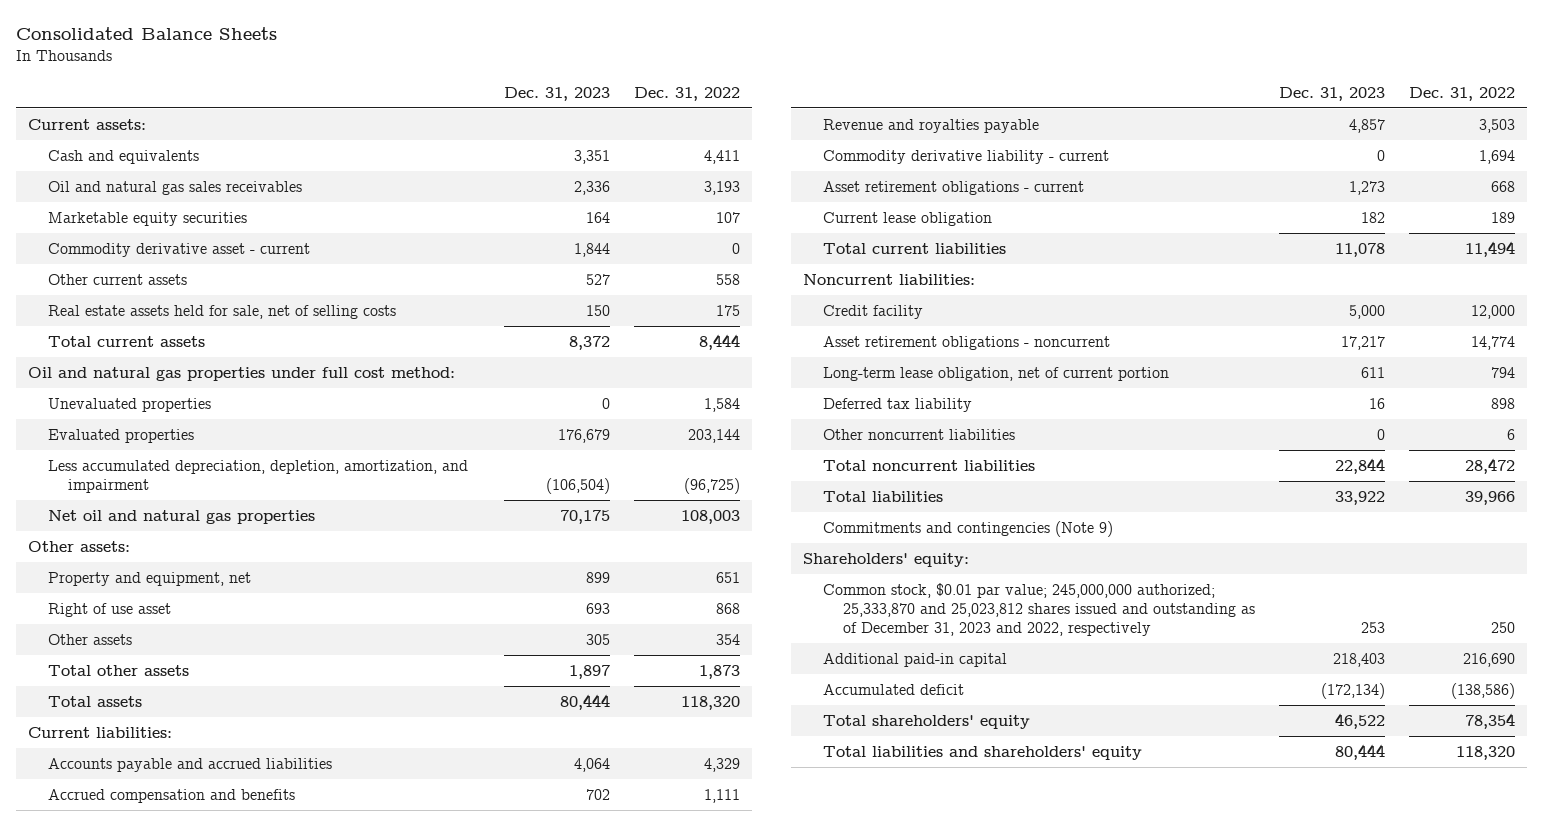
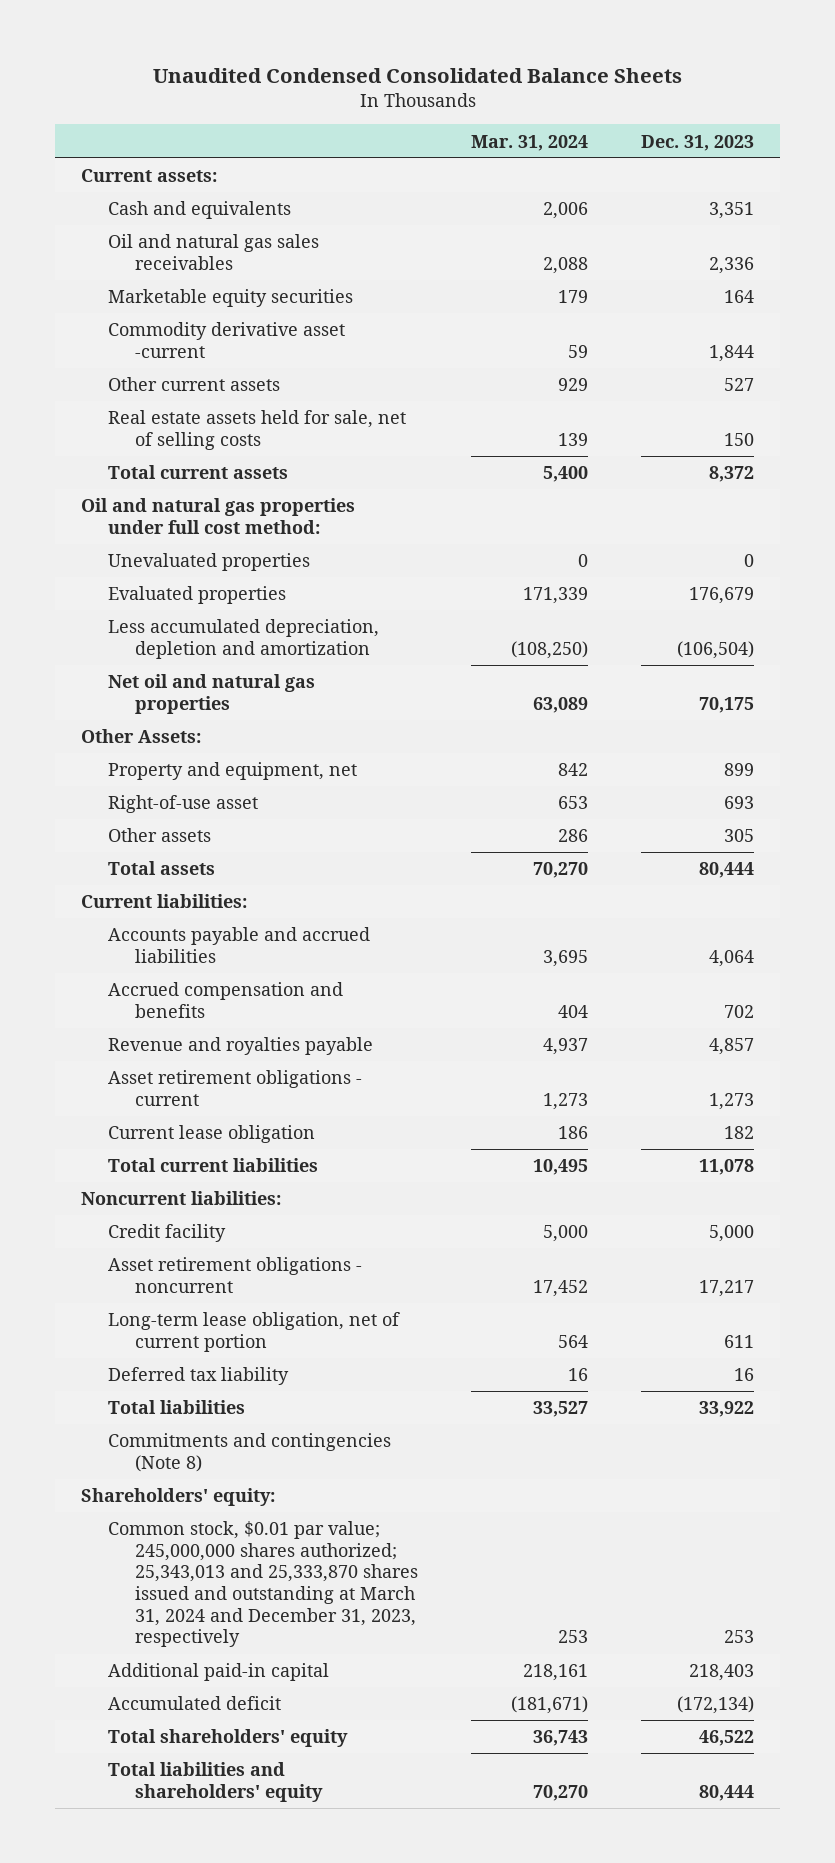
- Consolidated Balance Sheets
+ Unaudited Condensed Consolidated Balance Sheets
- | Dec. 31, 2023 | Dec. 31, 2022
+ | Mar. 31, 2024 | Dec. 31, 2023
- Commodity derivative asset - current | 1,844 | 0
+ Commodity derivative asset -current | 59 | 1,844
- Less accumulated depreciation, depletion, amortization, and impairment | (106,504) | (96,725)
+ Less accumulated depreciation, depletion and amortization | (108,250) | (106,504)
- Other assets:
+ Other Assets:
- Right of use asset | 693 | 868
+ Right-of-use asset | 653 | 693
- Total other assets | 1,897 | 1,873
- Commodity derivative liability - current | 0 | 1,694
- Other noncurrent liabilities | 0 | 6
- Total noncurrent liabilities | 22,844 | 28,472
- Commitments and contingencies (Note 9)
+ Commitments and contingencies (Note 8)
- Common stock, $0.01 par value; 245,000,000 authorized; 25,333,870 and 25,023,812 shares issued and outstanding as of December 31, 2023 and 2022, respectively | 253 | 250
+ Common stock, $0.01 par value; 245,000,000 shares authorized; 25,343,013 and 25,333,870 shares issued and outstanding at March 31, 2024 and December 31, 2023, respectively | 253 | 253

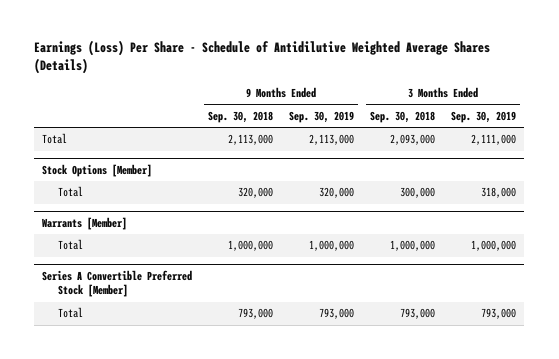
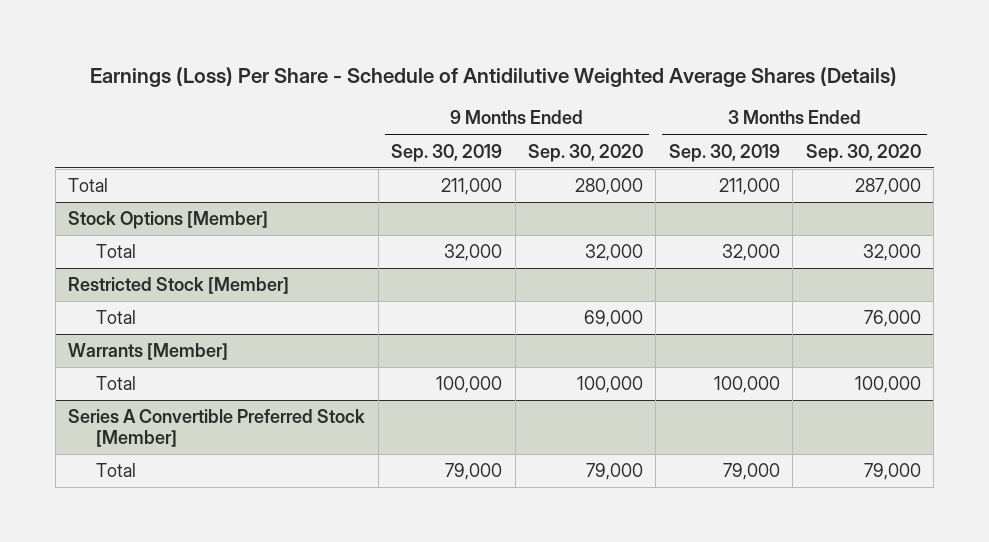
- | 9 Months Ended Sep. 30, 2018 | 9 Months Ended Sep. 30, 2019 | 3 Months Ended Sep. 30, 2018 | 3 Months Ended Sep. 30, 2019
+ | 9 Months Ended Sep. 30, 2019 | 9 Months Ended Sep. 30, 2020 | 3 Months Ended Sep. 30, 2019 | 3 Months Ended Sep. 30, 2020
- Total | 2,113,000 | 2,113,000 | 2,093,000 | 2,111,000
+ Total | 211,000 | 280,000 | 211,000 | 287,000
@ Stock Options [Member]
- Total | 320,000 | 320,000 | 300,000 | 318,000
+ Total | 32,000 | 32,000 | 32,000 | 32,000
+ Restricted Stock [Member]
+ Total | | 69,000 | | 76,000
@ Warrants [Member]
- Total | 1,000,000 | 1,000,000 | 1,000,000 | 1,000,000
+ Total | 100,000 | 100,000 | 100,000 | 100,000
@ Series A Convertible Preferred Stock [Member]
- Total | 793,000 | 793,000 | 793,000 | 793,000
+ Total | 79,000 | 79,000 | 79,000 | 79,000

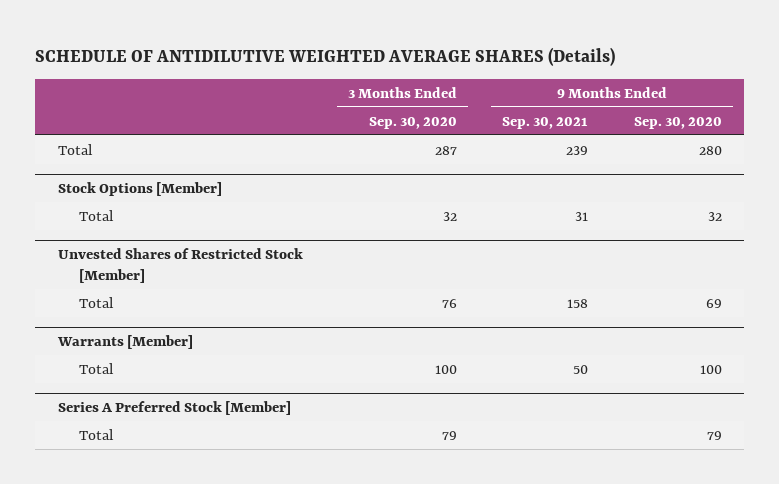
- Earnings (Loss) Per Share - Schedule of Antidilutive Weighted Average Shares (Details)
+ SCHEDULE OF ANTIDILUTIVE WEIGHTED AVERAGE SHARES (Details)
- | 9 Months Ended Sep. 30, 2019 | 9 Months Ended Sep. 30, 2020 | 3 Months Ended Sep. 30, 2019 | 3 Months Ended Sep. 30, 2020
+ | 3 Months Ended Sep. 30, 2020 | 9 Months Ended Sep. 30, 2021 | 9 Months Ended Sep. 30, 2020
- Total | 211,000 | 280,000 | 211,000 | 287,000
+ Total | 287 | 239 | 280
@ Stock Options [Member]
- Total | 32,000 | 32,000 | 32,000 | 32,000
- Restricted Stock [Member]
- Total | | 69,000 | | 76,000
@ Stock Options [Member]
+ Total | 32 | 31 | 32
+ Unvested Shares of Restricted Stock [Member]
+ Total | 76 | 158 | 69
@ Warrants [Member]
- Total | 100,000 | 100,000 | 100,000 | 100,000
- Series A Convertible Preferred Stock [Member]
- Total | 79,000 | 79,000 | 79,000 | 79,000
@ Warrants [Member]
+ Total | 100 | 50 | 100
+ Series A Preferred Stock [Member]
+ Total | 79 | | 79

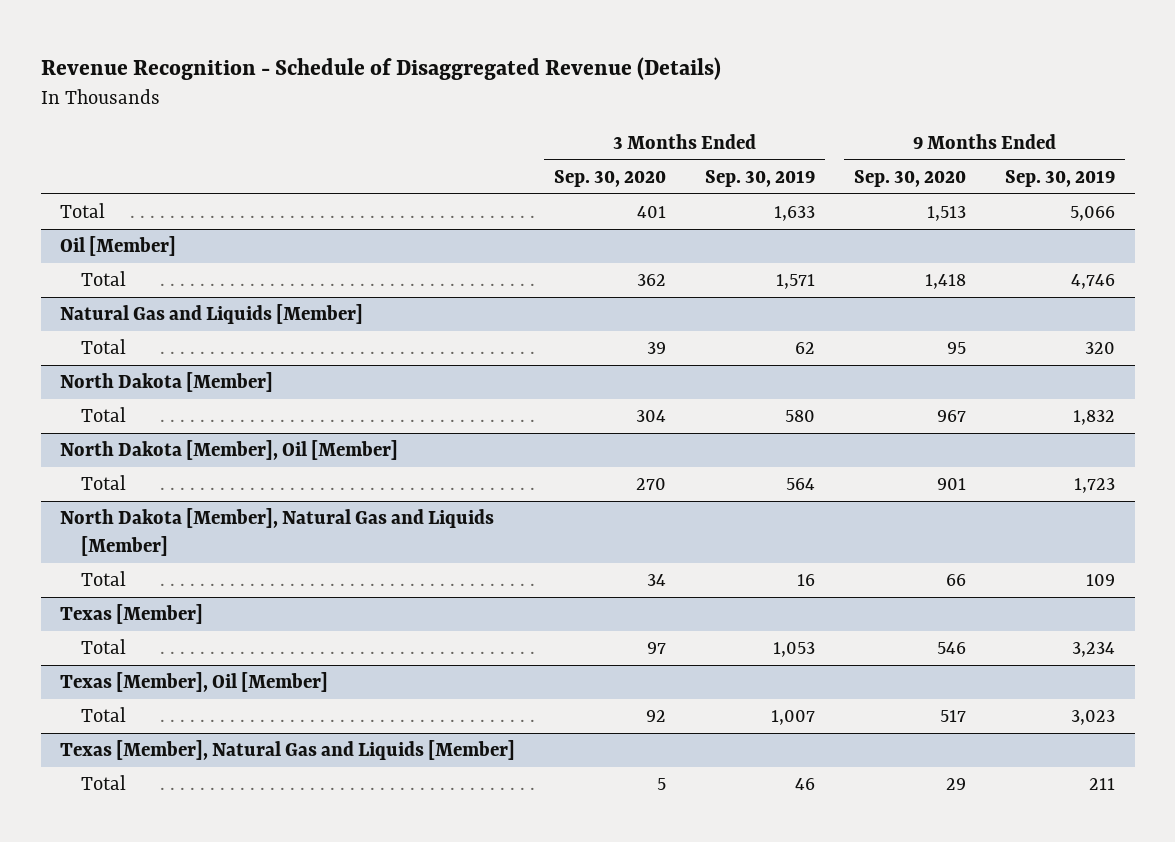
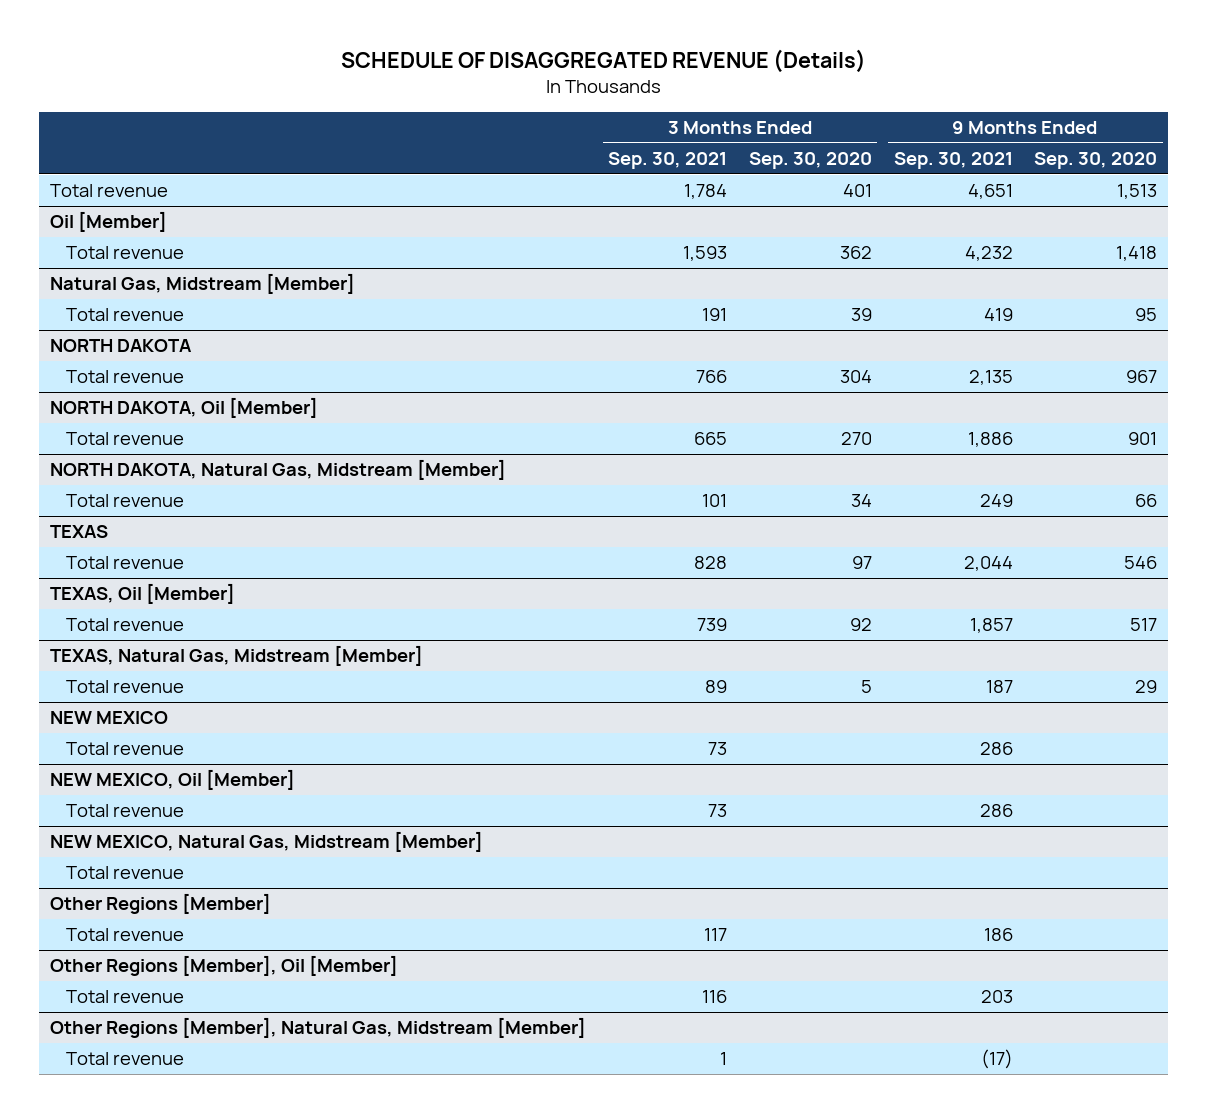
- Revenue Recognition - Schedule of Disaggregated Revenue (Details)
+ SCHEDULE OF DISAGGREGATED REVENUE (Details)
- | 3 Months Ended Sep. 30, 2020 | 3 Months Ended Sep. 30, 2019 | 9 Months Ended Sep. 30, 2020 | 9 Months Ended Sep. 30, 2019
+ | 3 Months Ended Sep. 30, 2021 | 3 Months Ended Sep. 30, 2020 | 9 Months Ended Sep. 30, 2021 | 9 Months Ended Sep. 30, 2020
- Total | 401 | 1,633 | 1,513 | 5,066
+ Total revenue | 1,784 | 401 | 4,651 | 1,513
@ Oil [Member]
- Total | 362 | 1,571 | 1,418 | 4,746
- Natural Gas and Liquids [Member]
- Total | 39 | 62 | 95 | 320
- North Dakota [Member]
- Total | 304 | 580 | 967 | 1,832
- North Dakota [Member], Oil [Member]
- Total | 270 | 564 | 901 | 1,723
- North Dakota [Member], Natural Gas and Liquids [Member]
- Total | 34 | 16 | 66 | 109
- Texas [Member]
- Total | 97 | 1,053 | 546 | 3,234
- Texas [Member], Oil [Member]
- Total | 92 | 1,007 | 517 | 3,023
- Texas [Member], Natural Gas and Liquids [Member]
- Total | 5 | 46 | 29 | 211
@ Oil [Member]
+ Total revenue | 1,593 | 362 | 4,232 | 1,418
+ Natural Gas, Midstream [Member]
+ Total revenue | 191 | 39 | 419 | 95
+ NORTH DAKOTA
+ Total revenue | 766 | 304 | 2,135 | 967
+ NORTH DAKOTA, Oil [Member]
+ Total revenue | 665 | 270 | 1,886 | 901
+ NORTH DAKOTA, Natural Gas, Midstream [Member]
+ Total revenue | 101 | 34 | 249 | 66
+ TEXAS
+ Total revenue | 828 | 97 | 2,044 | 546
+ TEXAS, Oil [Member]
+ Total revenue | 739 | 92 | 1,857 | 517
+ TEXAS, Natural Gas, Midstream [Member]
+ Total revenue | 89 | 5 | 187 | 29
+ NEW MEXICO
+ Total revenue | 73 | | 286 |
+ NEW MEXICO, Oil [Member]
+ Total revenue | 73 | | 286 |
+ NEW MEXICO, Natural Gas, Midstream [Member]
+ Total revenue
+ Other Regions [Member]
+ Total revenue | 117 | | 186 |
+ Other Regions [Member], Oil [Member]
+ Total revenue | 116 | | 203 |
+ Other Regions [Member], Natural Gas, Midstream [Member]
+ Total revenue | 1 | | (17) |

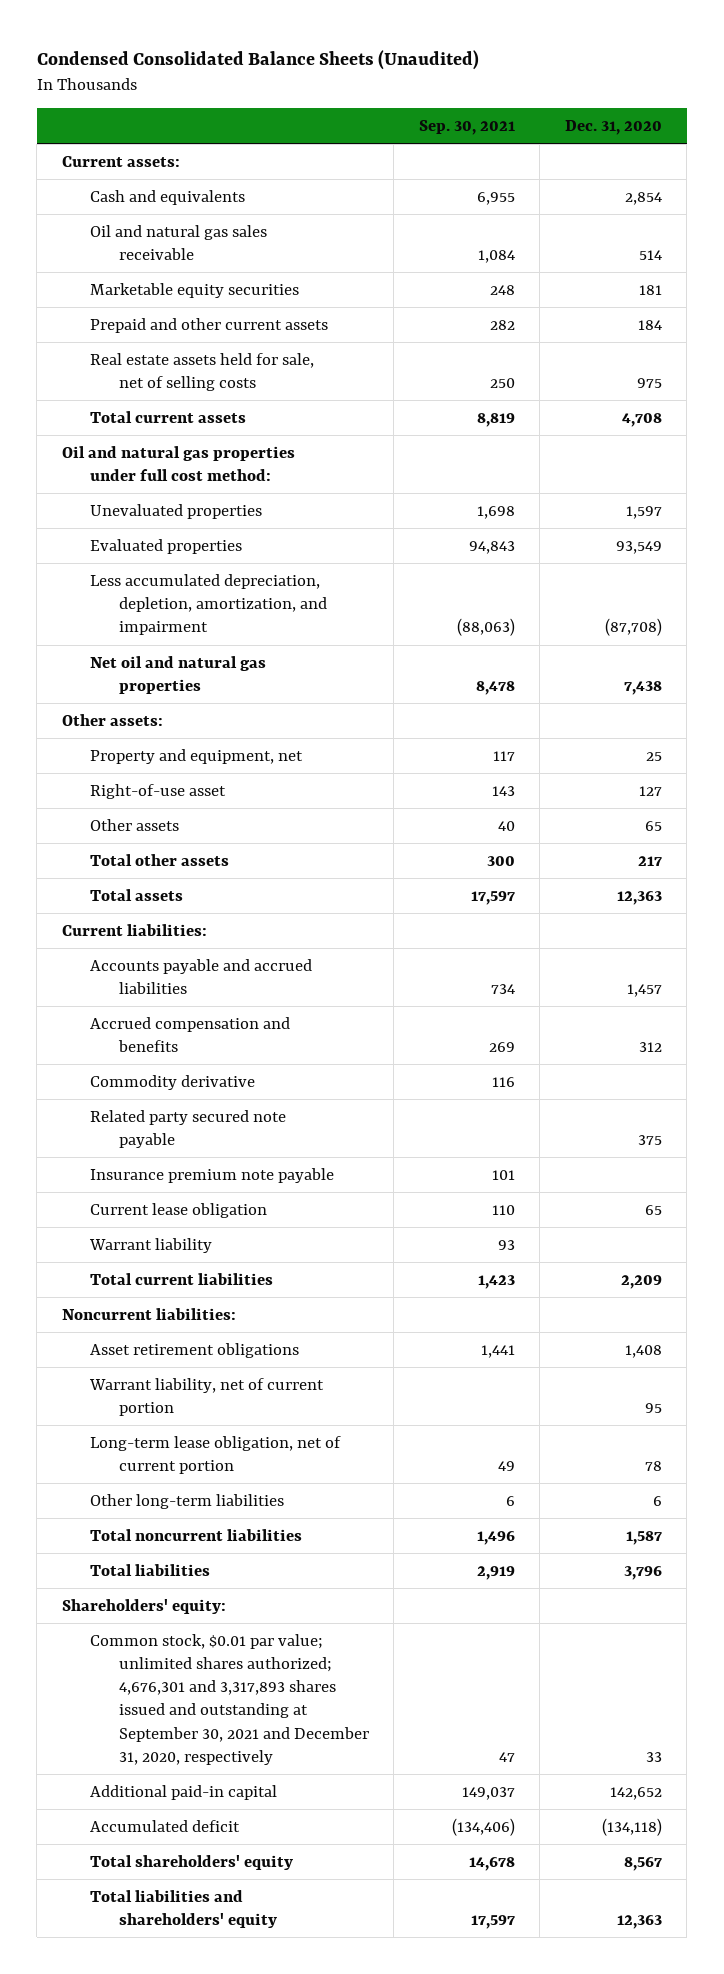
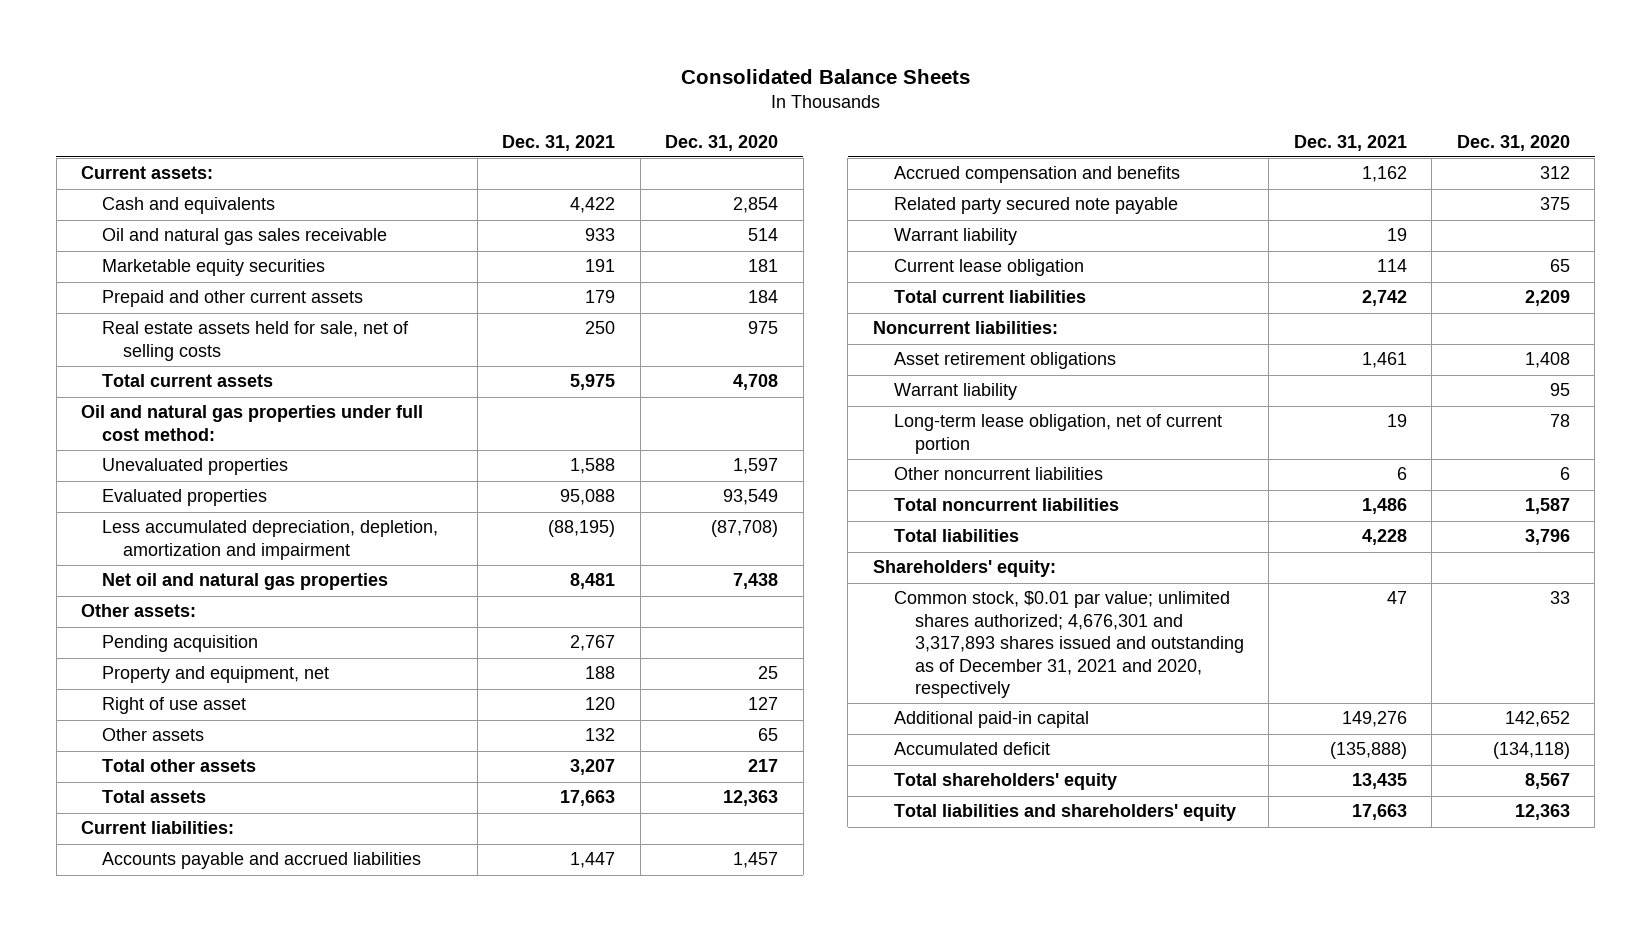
- Condensed Consolidated Balance Sheets (Unaudited)
+ Consolidated Balance Sheets
- | Sep. 30, 2021 | Dec. 31, 2020
+ | Dec. 31, 2021 | Dec. 31, 2020
- Less accumulated depreciation, depletion, amortization, and impairment | (88,063) | (87,708)
+ Less accumulated depreciation, depletion, amortization and impairment | (88,195) | (87,708)
+ Pending acquisition | 2,767 |
- Right-of-use asset | 143 | 127
+ Right of use asset | 120 | 127
- Commodity derivative | 116 |
- Insurance premium note payable | 101 |
moved down: Current lease obligation | 114 | 65
- Warrant liability, net of current portion | | 95
+ Warrant liability | | 95
- Other long-term liabilities | 6 | 6
+ Other noncurrent liabilities | 6 | 6
- Common stock, $0.01 par value; unlimited shares authorized; 4,676,301 and 3,317,893 shares issued and outstanding at September 30, 2021 and December 31, 2020, respectively | 47 | 33
+ Common stock, $0.01 par value; unlimited shares authorized; 4,676,301 and 3,317,893 shares issued and outstanding as of December 31, 2021 and 2020, respectively | 47 | 33

